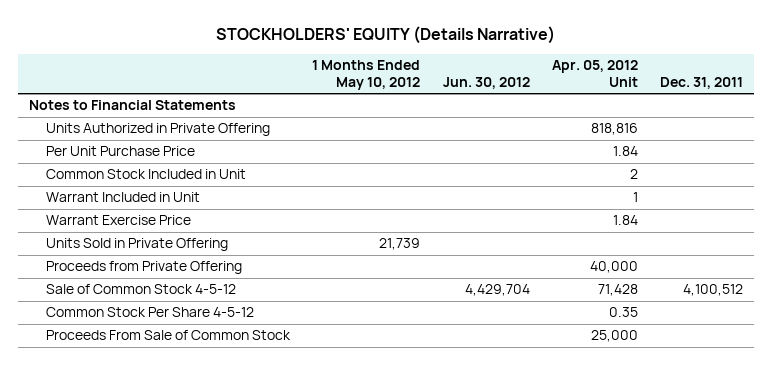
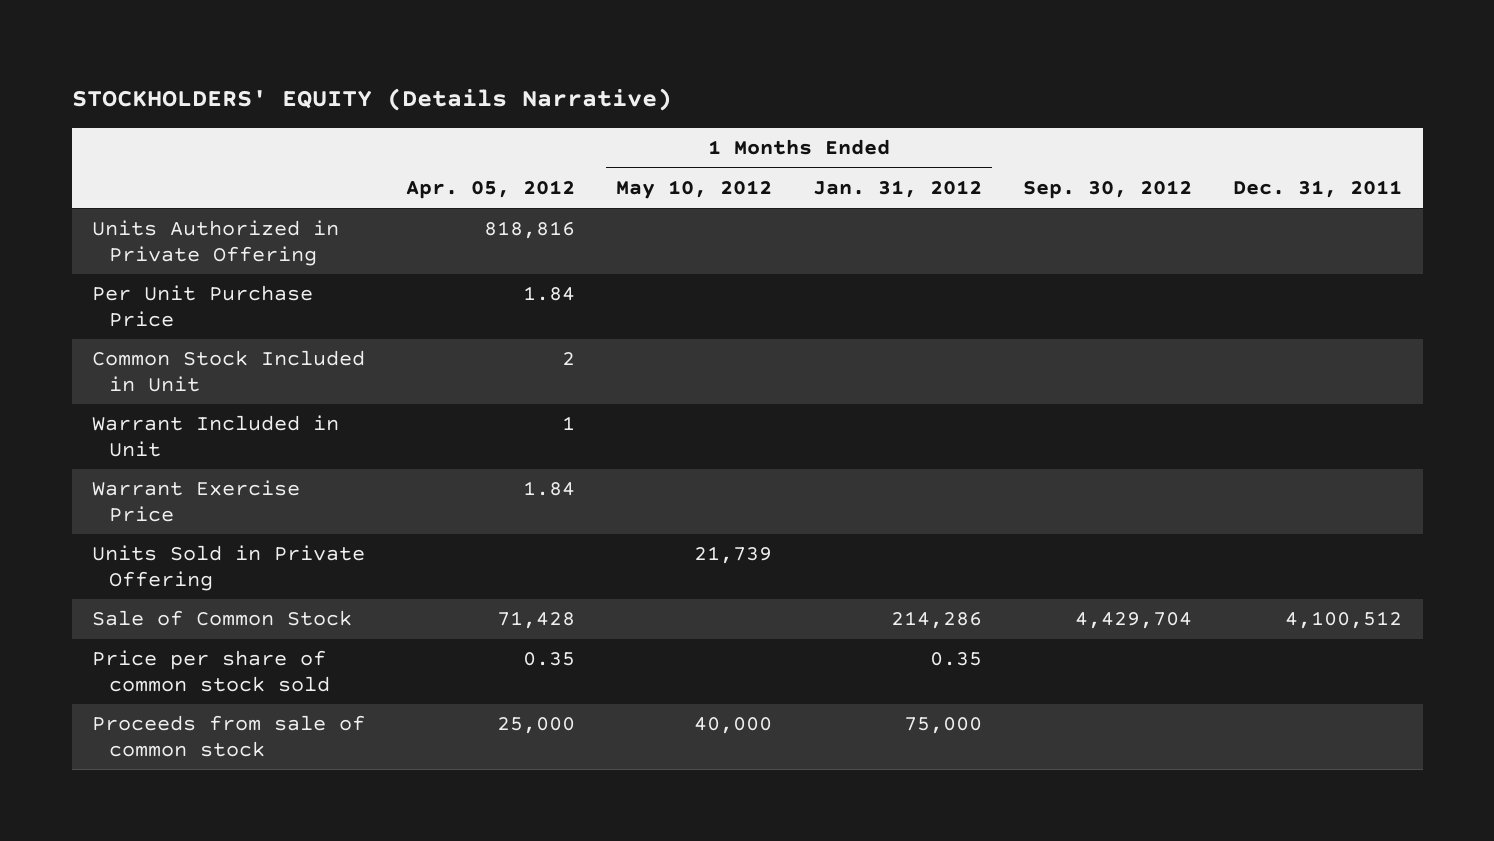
- | 1 Months Ended May 10, 2012 | Jun. 30, 2012 | Apr. 05, 2012 Unit | Dec. 31, 2011
+ | Apr. 05, 2012 | 1 Months Ended May 10, 2012 | 1 Months Ended Jan. 31, 2012 | Sep. 30, 2012 | Dec. 31, 2011
- Notes to Financial Statements
- Proceeds from Private Offering | | | 40,000 |
- Sale of Common Stock 4-5-12 | | 4,429,704 | 71,428 | 4,100,512
- Common Stock Per Share 4-5-12 | | | 0.35 |
- Proceeds From Sale of Common Stock | | | 25,000 |
+ Sale of Common Stock | 71,428 | | 214,286 | 4,429,704 | 4,100,512
+ Price per share of common stock sold | 0.35 | | 0.35 | |
+ Proceeds from sale of common stock | 25,000 | 40,000 | 75,000 | |

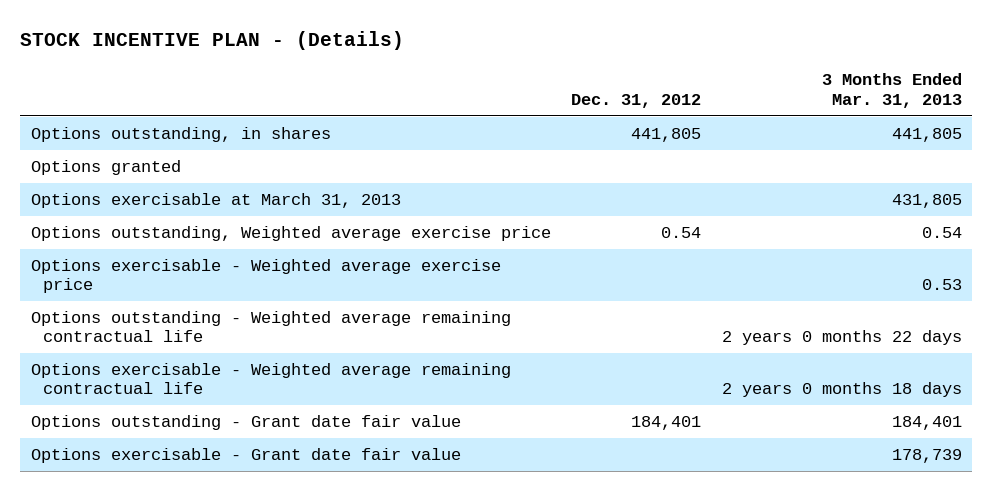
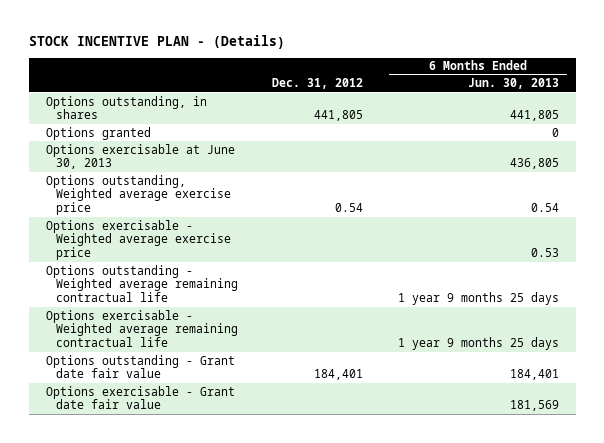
- | Dec. 31, 2012 | 3 Months Ended Mar. 31, 2013
+ | Dec. 31, 2012 | 6 Months Ended Jun. 30, 2013
- Options exercisable at March 31, 2013 | | 431,805
+ Options exercisable at June 30, 2013 | | 436,805

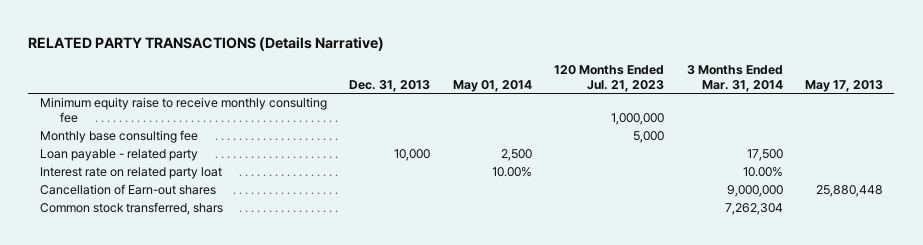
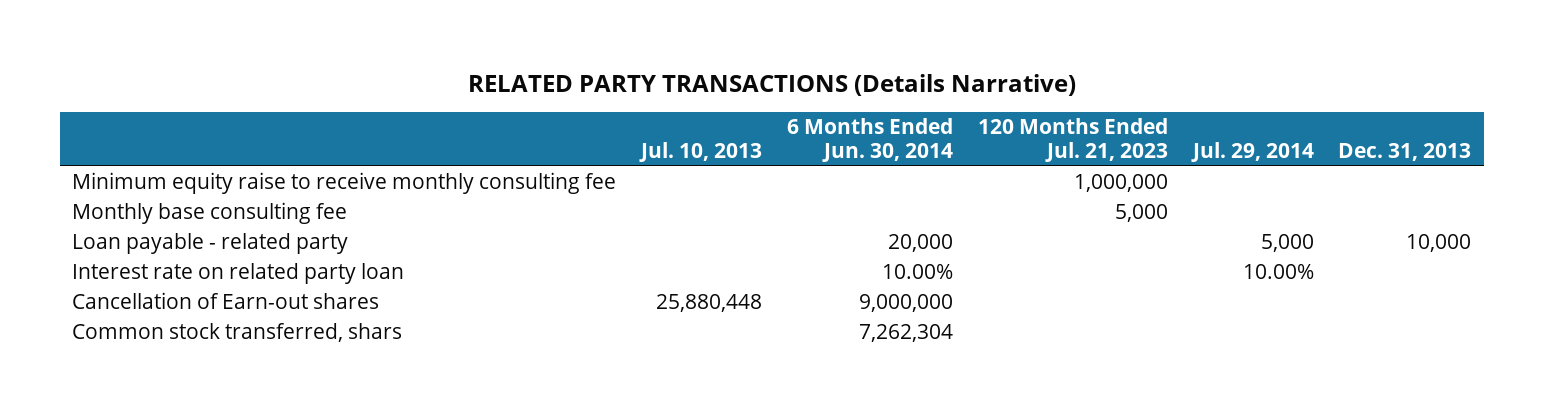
- | Dec. 31, 2013 | May 01, 2014 | 120 Months Ended Jul. 21, 2023 | 3 Months Ended Mar. 31, 2014 | May 17, 2013
+ | Jul. 10, 2013 | 6 Months Ended Jun. 30, 2014 | 120 Months Ended Jul. 21, 2023 | Jul. 29, 2014 | Dec. 31, 2013
- Interest rate on related party loat | | 10.00% | | 10.00% |
+ Interest rate on related party loan | | 10.00% | | 10.00% |

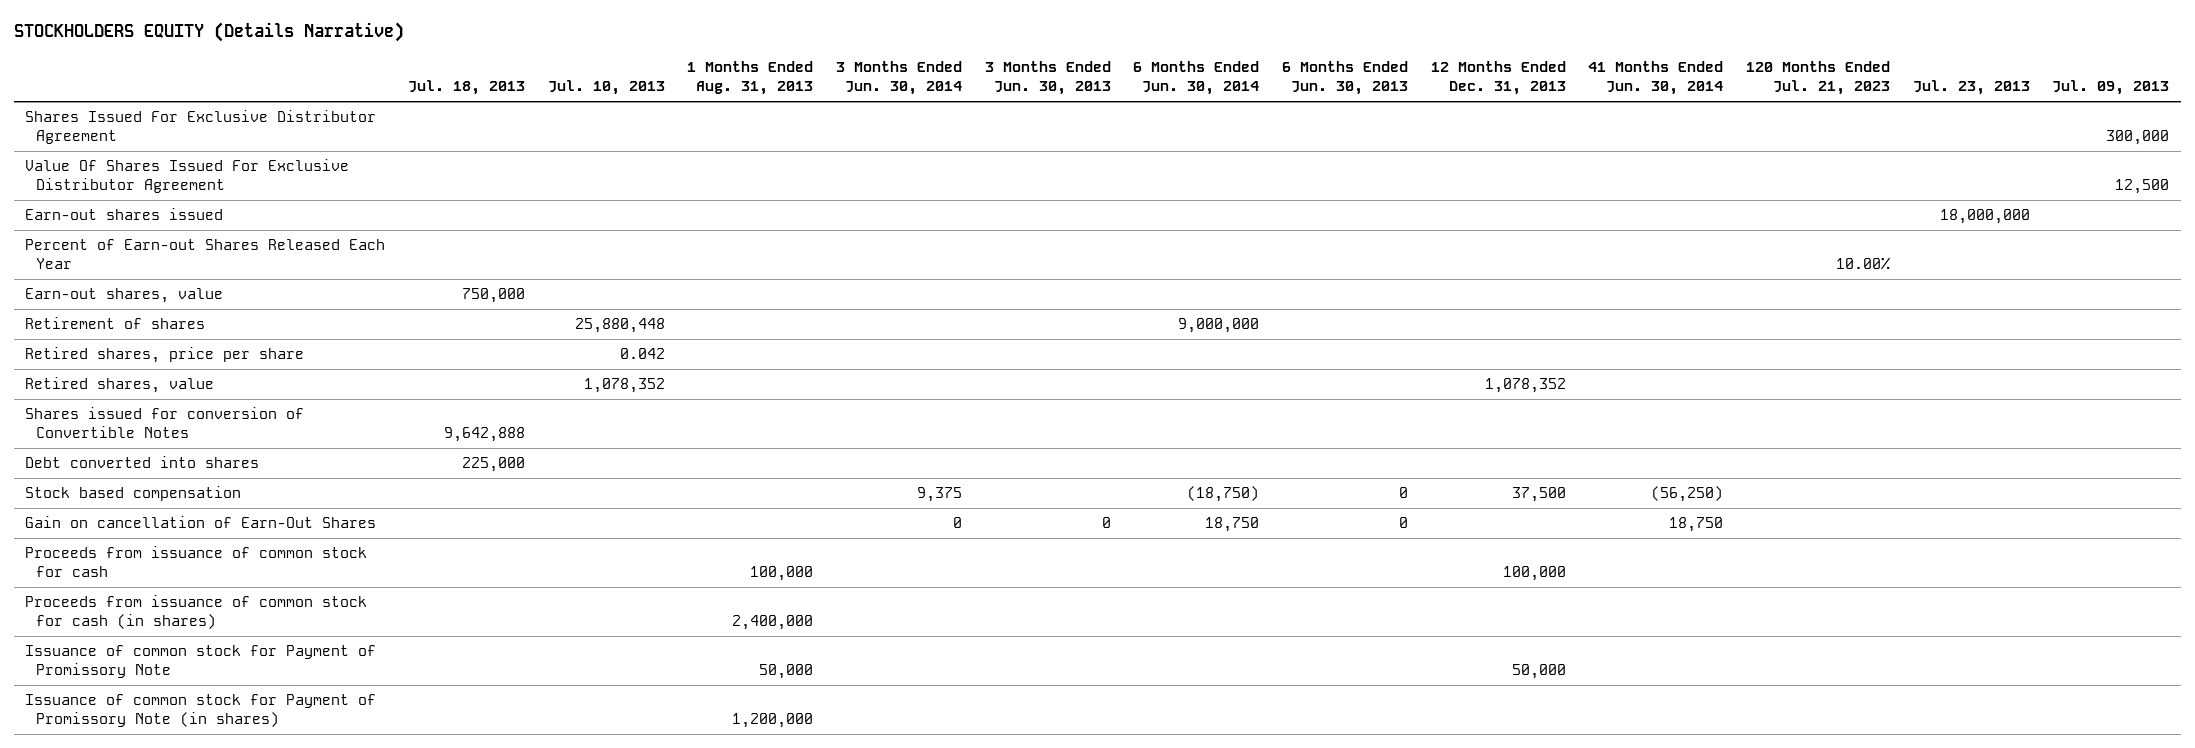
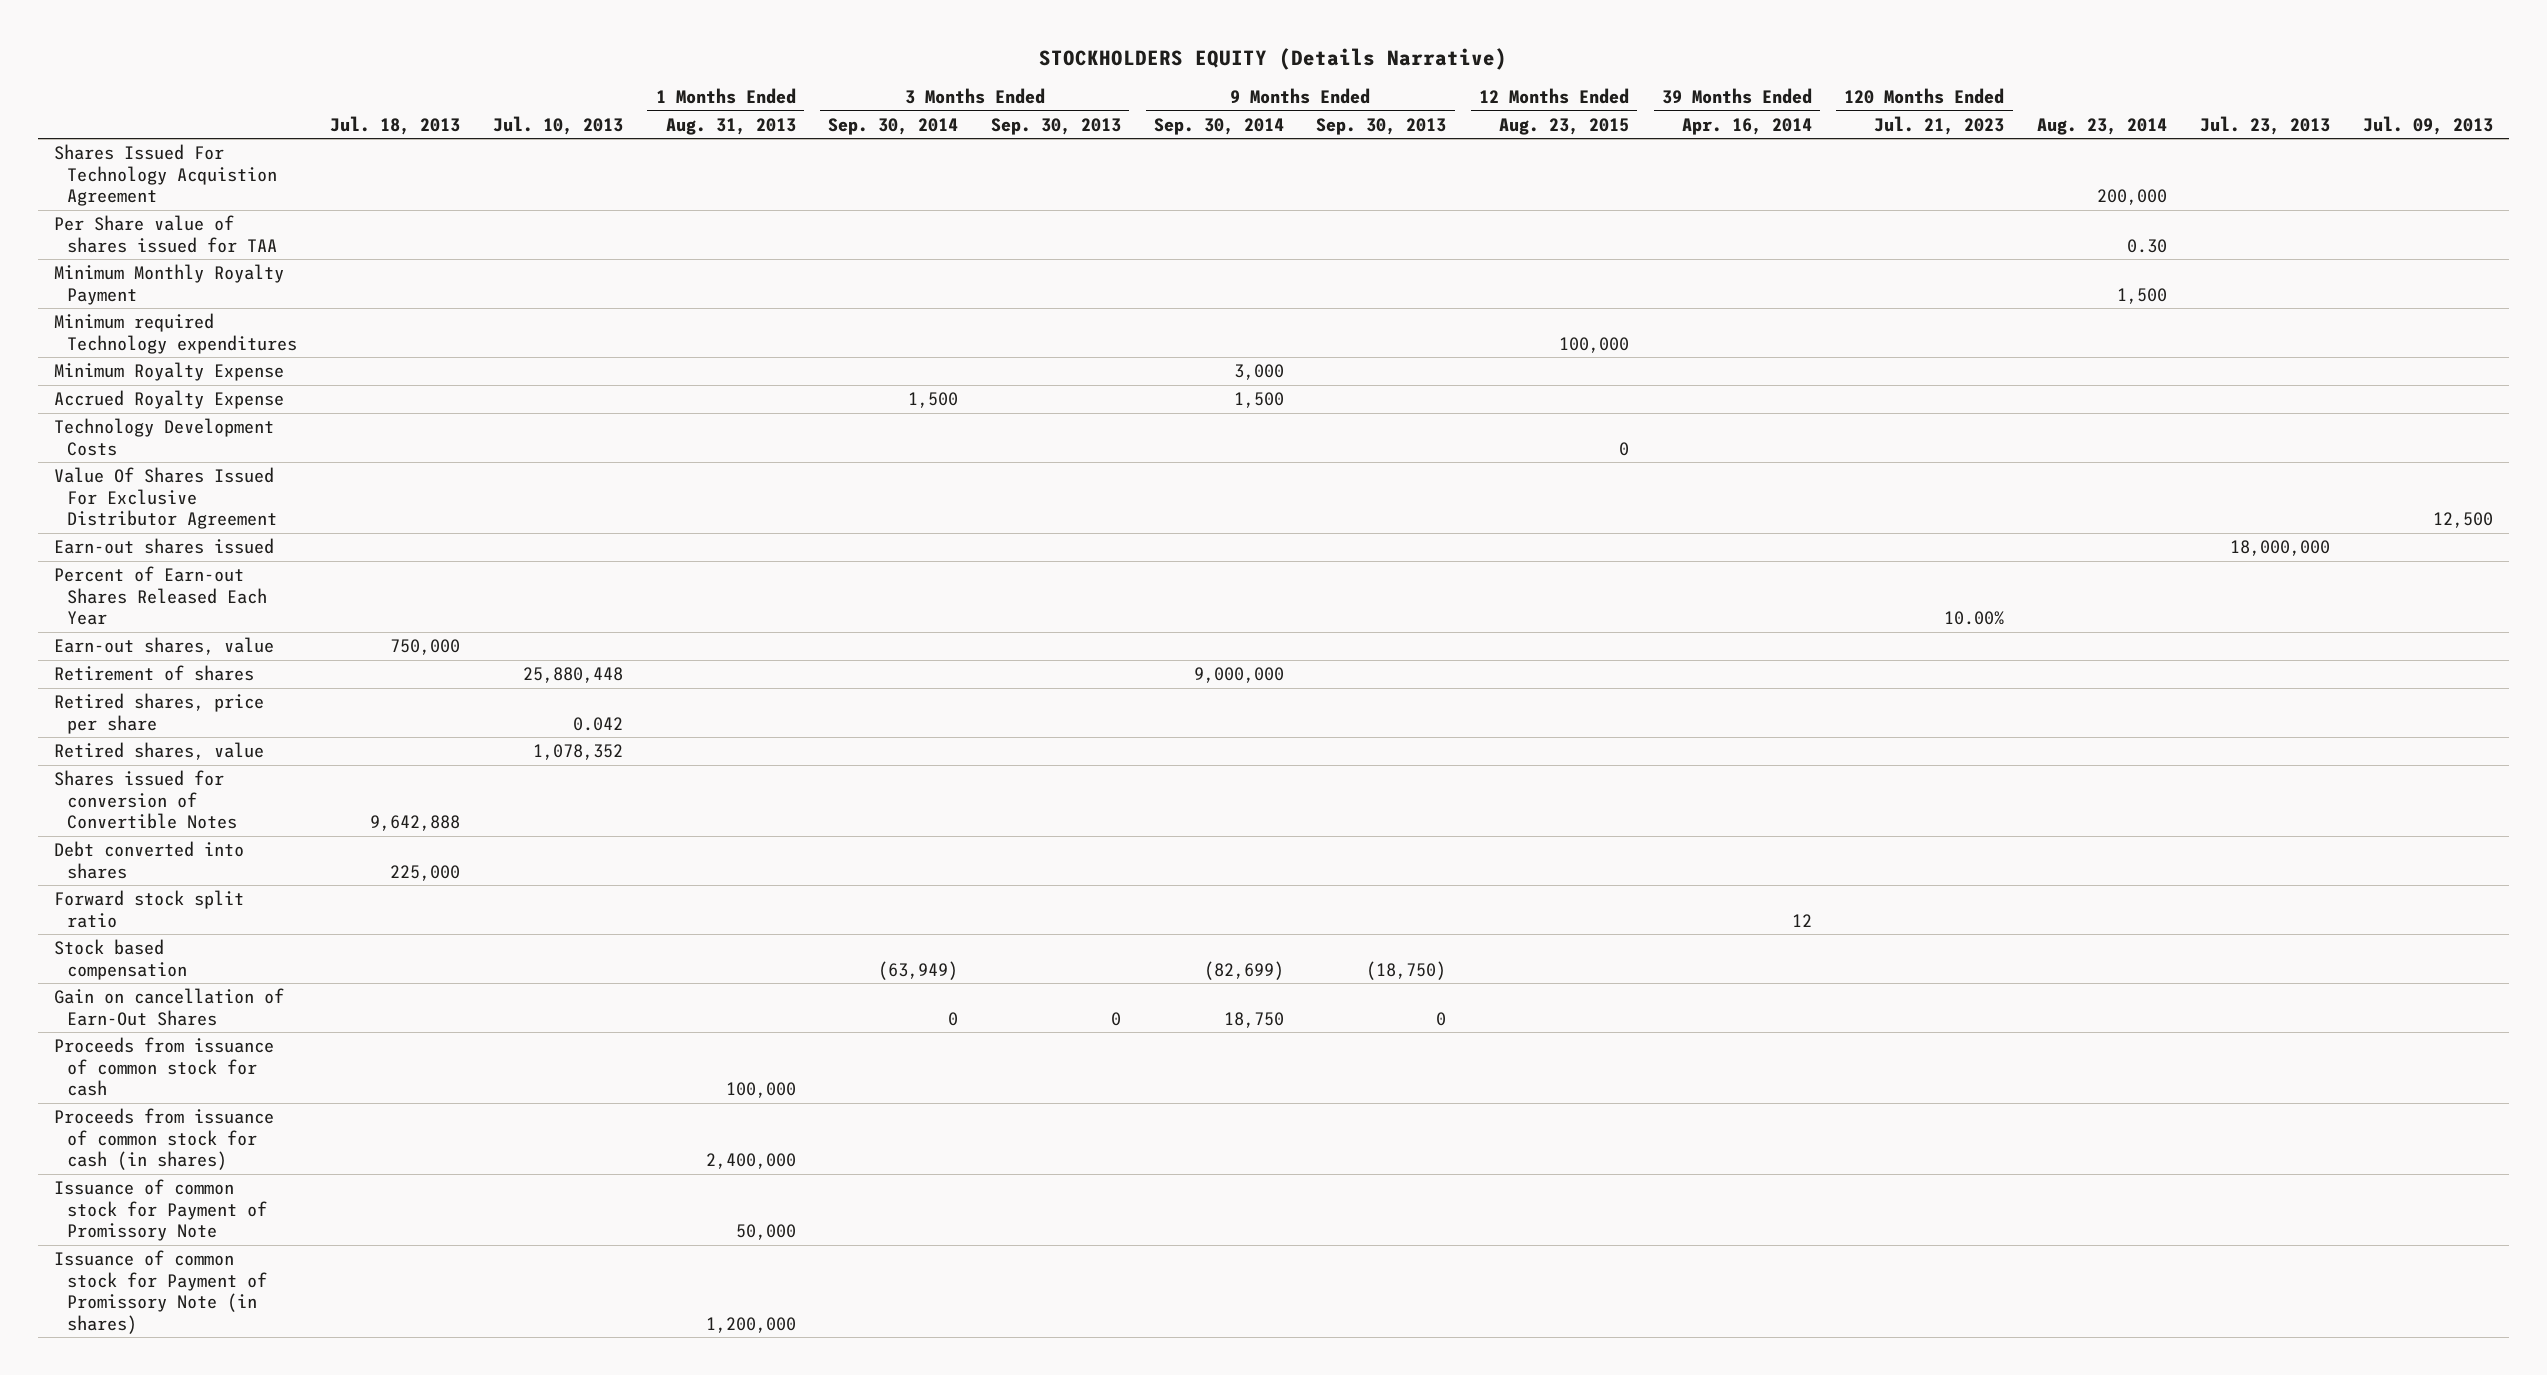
- | Jul. 18, 2013 | Jul. 10, 2013 | 1 Months Ended Aug. 31, 2013 | 3 Months Ended Jun. 30, 2014 | 3 Months Ended Jun. 30, 2013 | 6 Months Ended Jun. 30, 2014 | 6 Months Ended Jun. 30, 2013 | 12 Months Ended Dec. 31, 2013 | 41 Months Ended Jun. 30, 2014 | 120 Months Ended Jul. 21, 2023 | Jul. 23, 2013 | Jul. 09, 2013
+ | Jul. 18, 2013 | Jul. 10, 2013 | 1 Months Ended Aug. 31, 2013 | 3 Months Ended Sep. 30, 2014 | 3 Months Ended Sep. 30, 2013 | 9 Months Ended Sep. 30, 2014 | 9 Months Ended Sep. 30, 2013 | 12 Months Ended Aug. 23, 2015 | 39 Months Ended Apr. 16, 2014 | 120 Months Ended Jul. 21, 2023 | Aug. 23, 2014 | Jul. 23, 2013 | Jul. 09, 2013
- Shares Issued For Exclusive Distributor Agreement | | | | | | | | | | | | 300,000
+ Shares Issued For Technology Acquistion Agreement | | | | | | | | | | | 200,000 | |
+ Per Share value of shares issued for TAA | | | | | | | | | | | 0.30 | |
+ Minimum Monthly Royalty Payment | | | | | | | | | | | 1,500 | |
+ Minimum required Technology expenditures | | | | | | | | 100,000 | | | | |
+ Minimum Royalty Expense | | | | | | 3,000 | | | | | | |
+ Accrued Royalty Expense | | | | 1,500 | | 1,500 | | | | | | |
+ Technology Development Costs | | | | | | | | 0 | | | | |
+ Forward stock split ratio | | | | | | | | | 12 | | | |

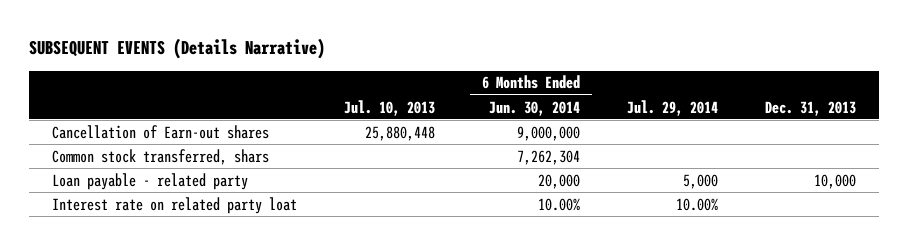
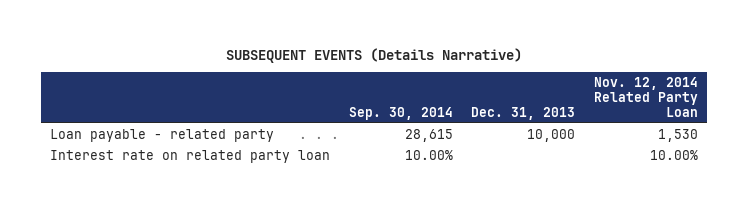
- | Jul. 10, 2013 | 6 Months Ended Jun. 30, 2014 | Jul. 29, 2014 | Dec. 31, 2013
+ | Sep. 30, 2014 | Dec. 31, 2013 | Nov. 12, 2014 Related Party Loan
- Cancellation of Earn-out shares | 25,880,448 | 9,000,000 | |
- Common stock transferred, shars | | 7,262,304 | |
- Interest rate on related party loat | | 10.00% | 10.00% |
+ Interest rate on related party loan | 10.00% | | 10.00%

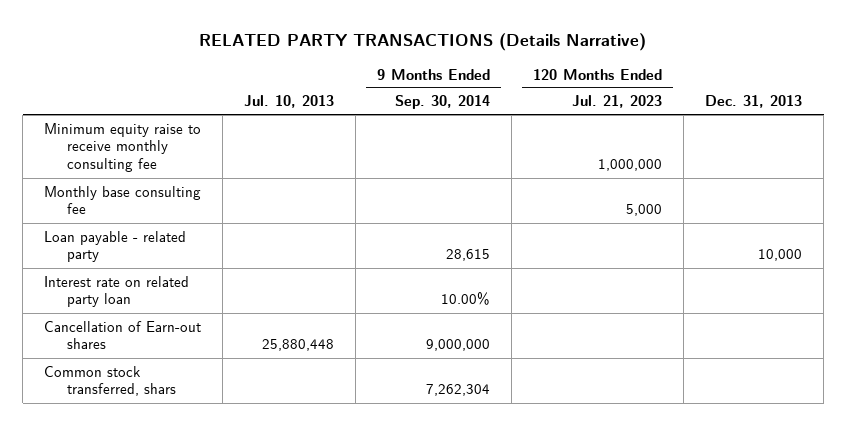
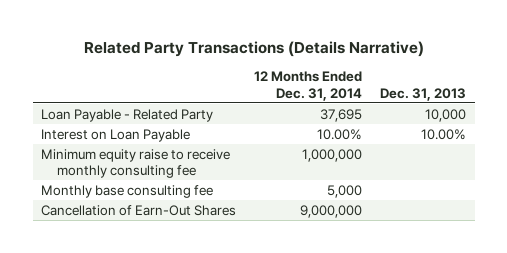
- RELATED PARTY TRANSACTIONS (Details Narrative)
+ Related Party Transactions (Details Narrative)
- | Jul. 10, 2013 | 9 Months Ended Sep. 30, 2014 | 120 Months Ended Jul. 21, 2023 | Dec. 31, 2013
+ | 12 Months Ended Dec. 31, 2014 | Dec. 31, 2013
+ Loan Payable - Related Party | 37,695 | 10,000
+ Interest on Loan Payable | 10.00% | 10.00%
- Loan payable - related party | | 28,615 | | 10,000
- Interest rate on related party loan | | 10.00% | |
- Cancellation of Earn-out shares | 25,880,448 | 9,000,000 | |
- Common stock transferred, shars | | 7,262,304 | |
+ Cancellation of Earn-Out Shares | 9,000,000 |

